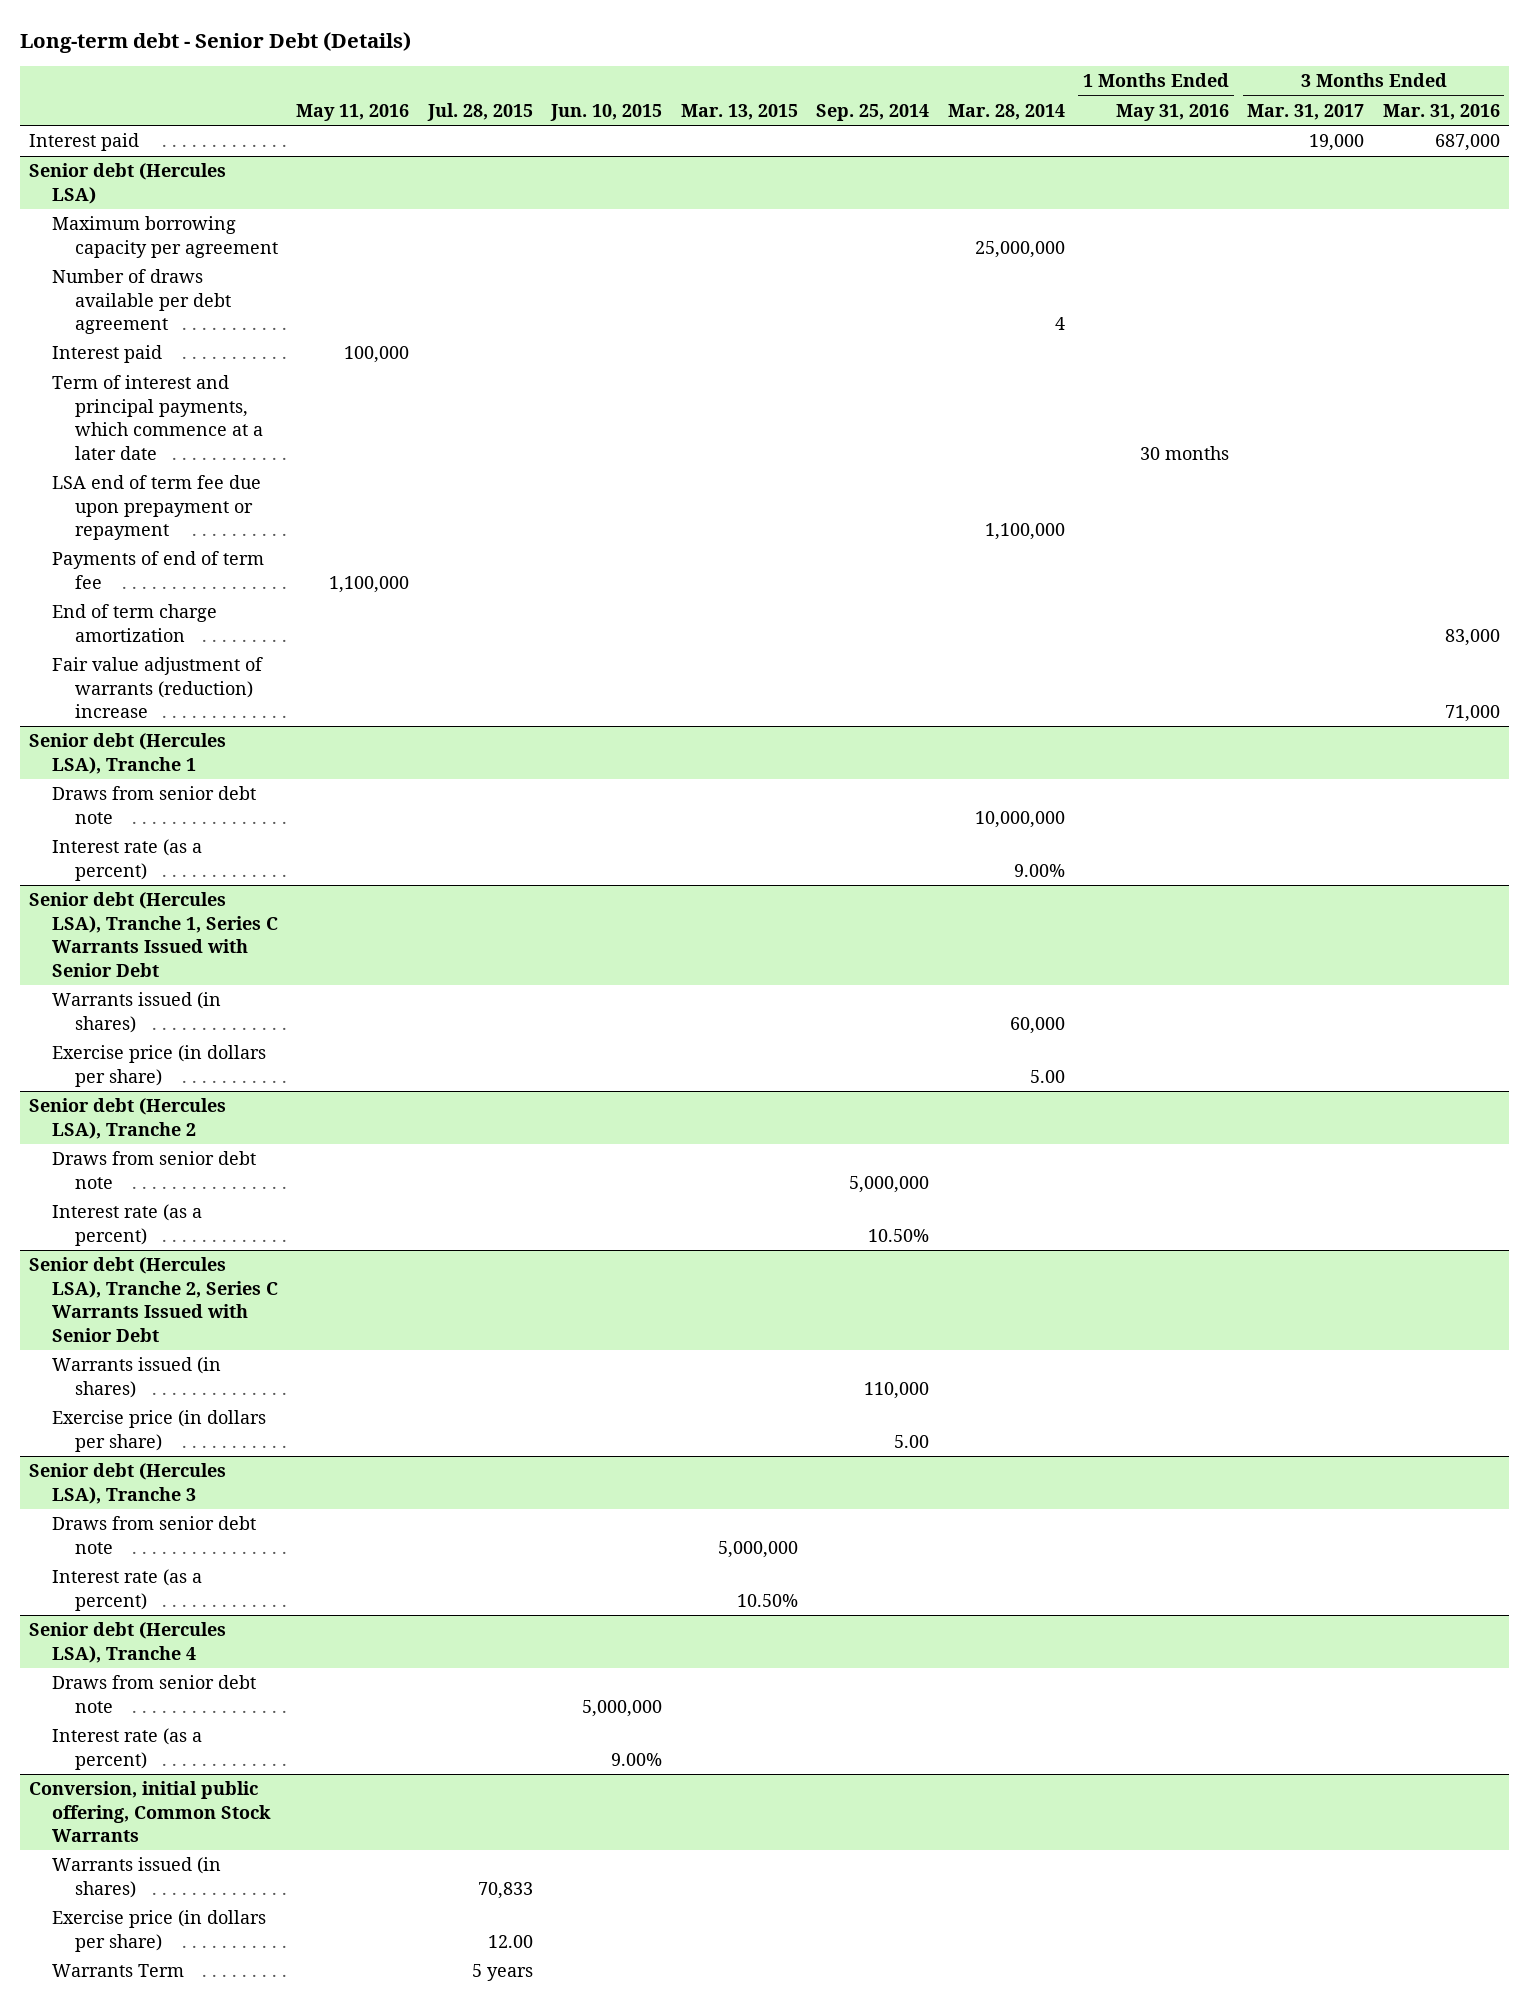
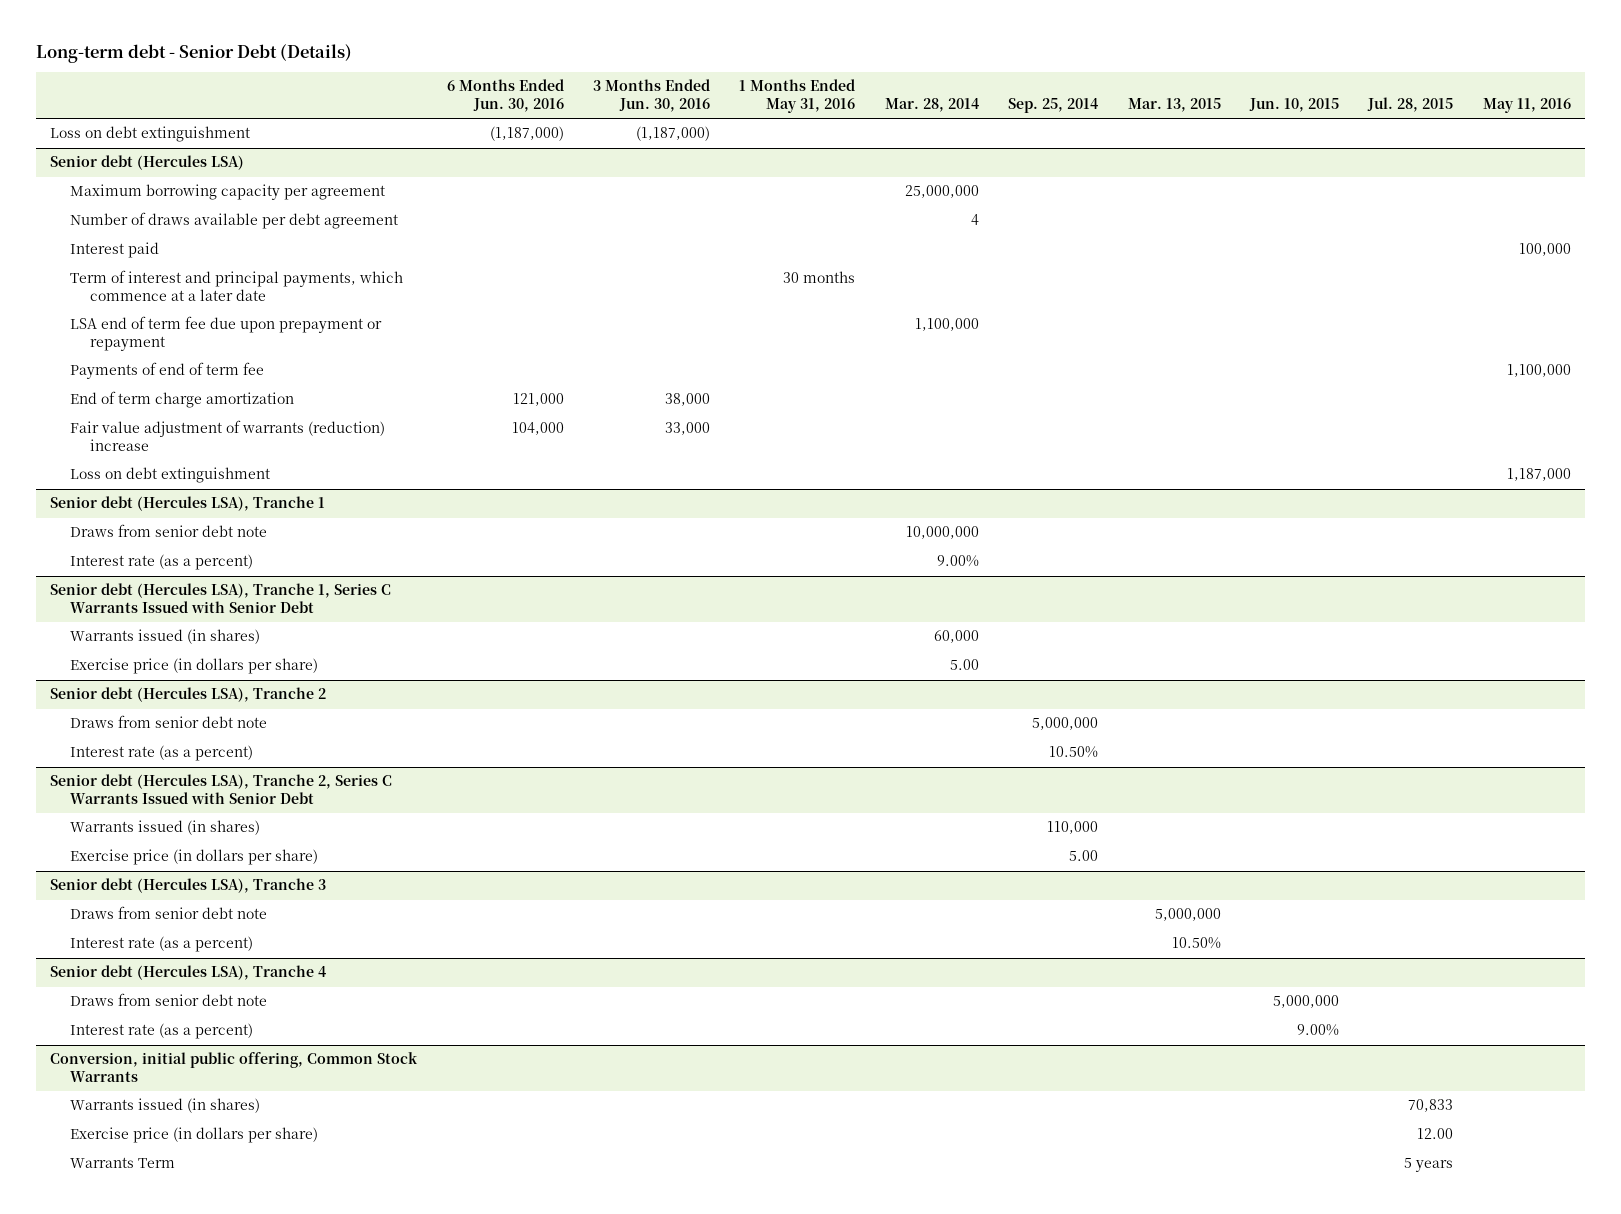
- | May 11, 2016 | Jul. 28, 2015 | Jun. 10, 2015 | Mar. 13, 2015 | Sep. 25, 2014 | Mar. 28, 2014 | 1 Months Ended May 31, 2016 | 3 Months Ended Mar. 31, 2017 | 3 Months Ended Mar. 31, 2016
+ | 6 Months Ended Jun. 30, 2016 | 3 Months Ended Jun. 30, 2016 | 1 Months Ended May 31, 2016 | Mar. 28, 2014 | Sep. 25, 2014 | Mar. 13, 2015 | Jun. 10, 2015 | Jul. 28, 2015 | May 11, 2016
- Interest paid | | | | | | | | 19,000 | 687,000
+ Loss on debt extinguishment | (1,187,000) | (1,187,000) | | | | | | |
@ Senior debt (Hercules LSA)
+ Loss on debt extinguishment | | | | | | | | | 1,187,000

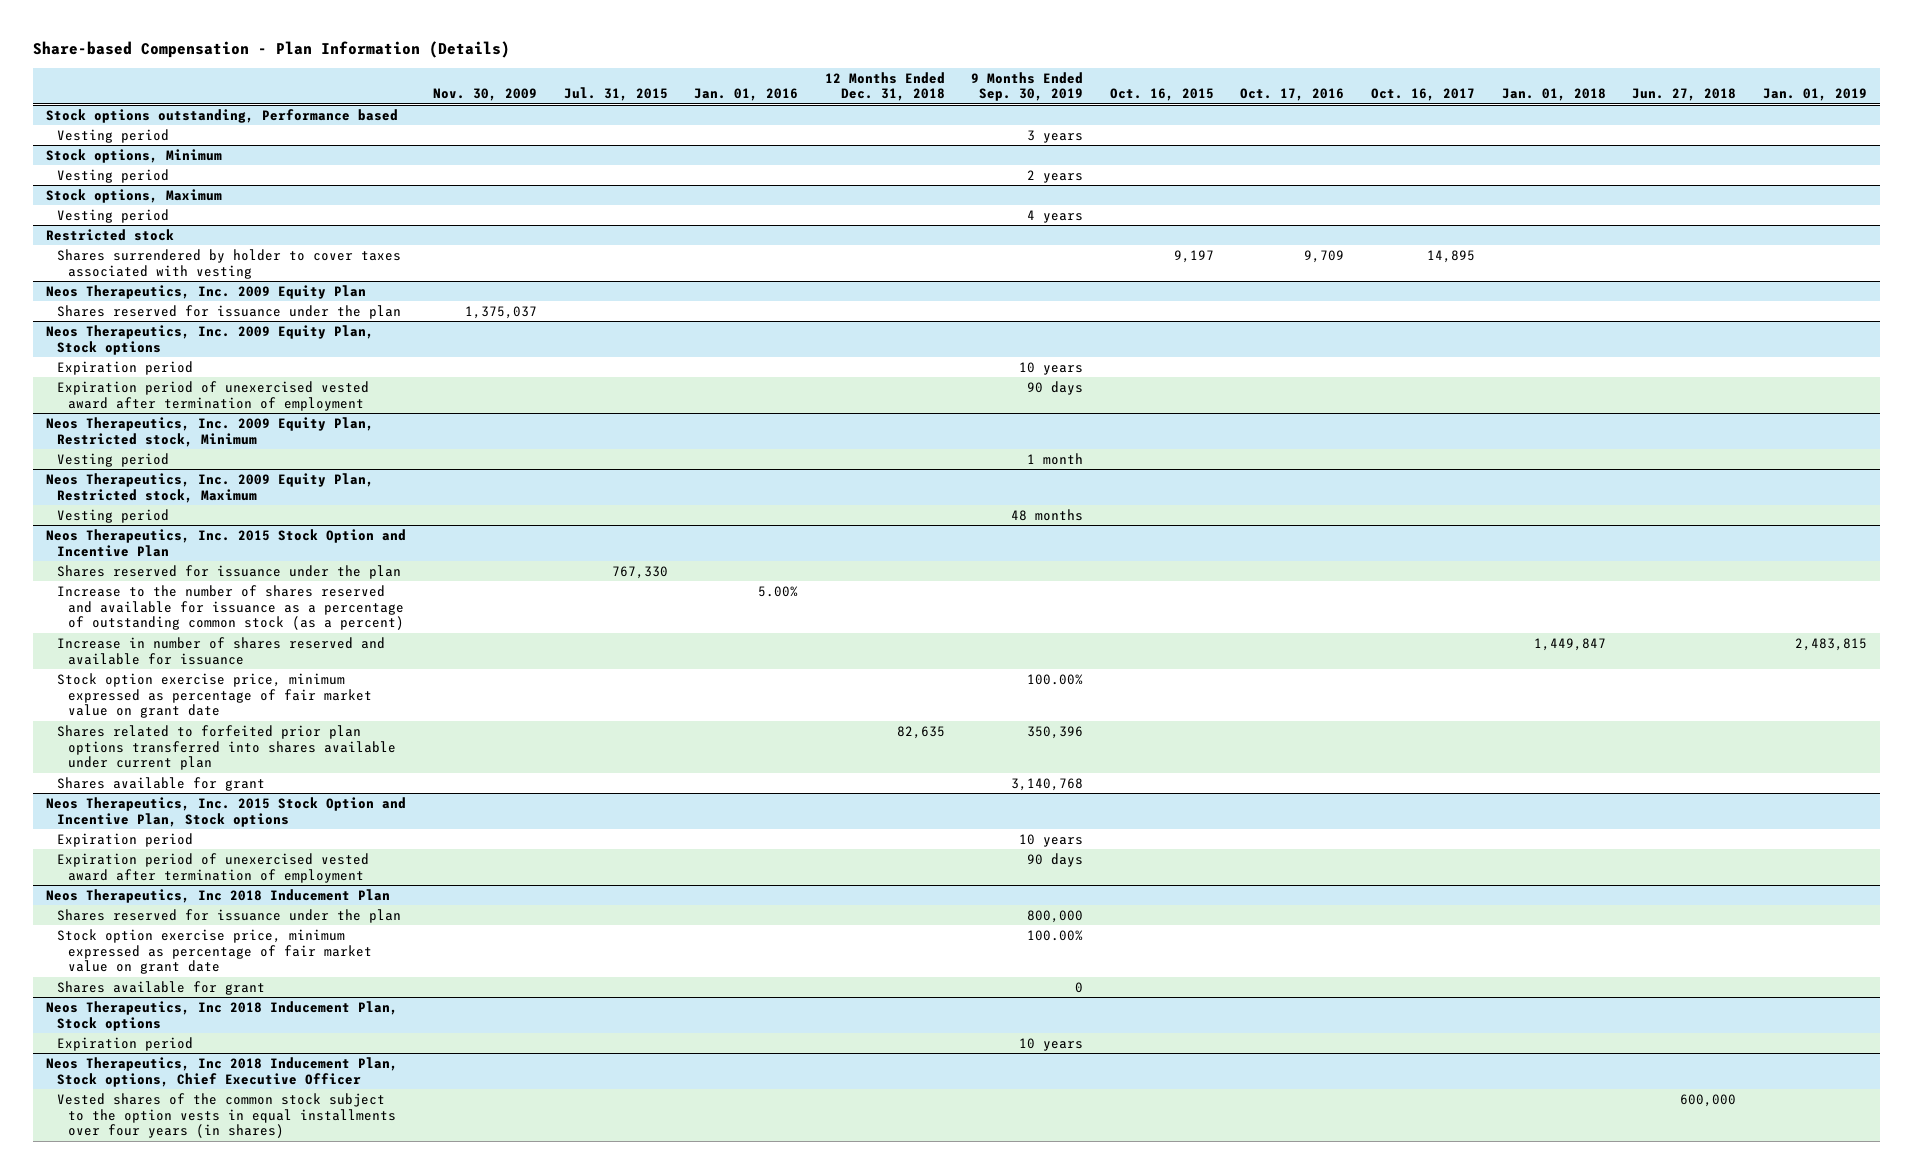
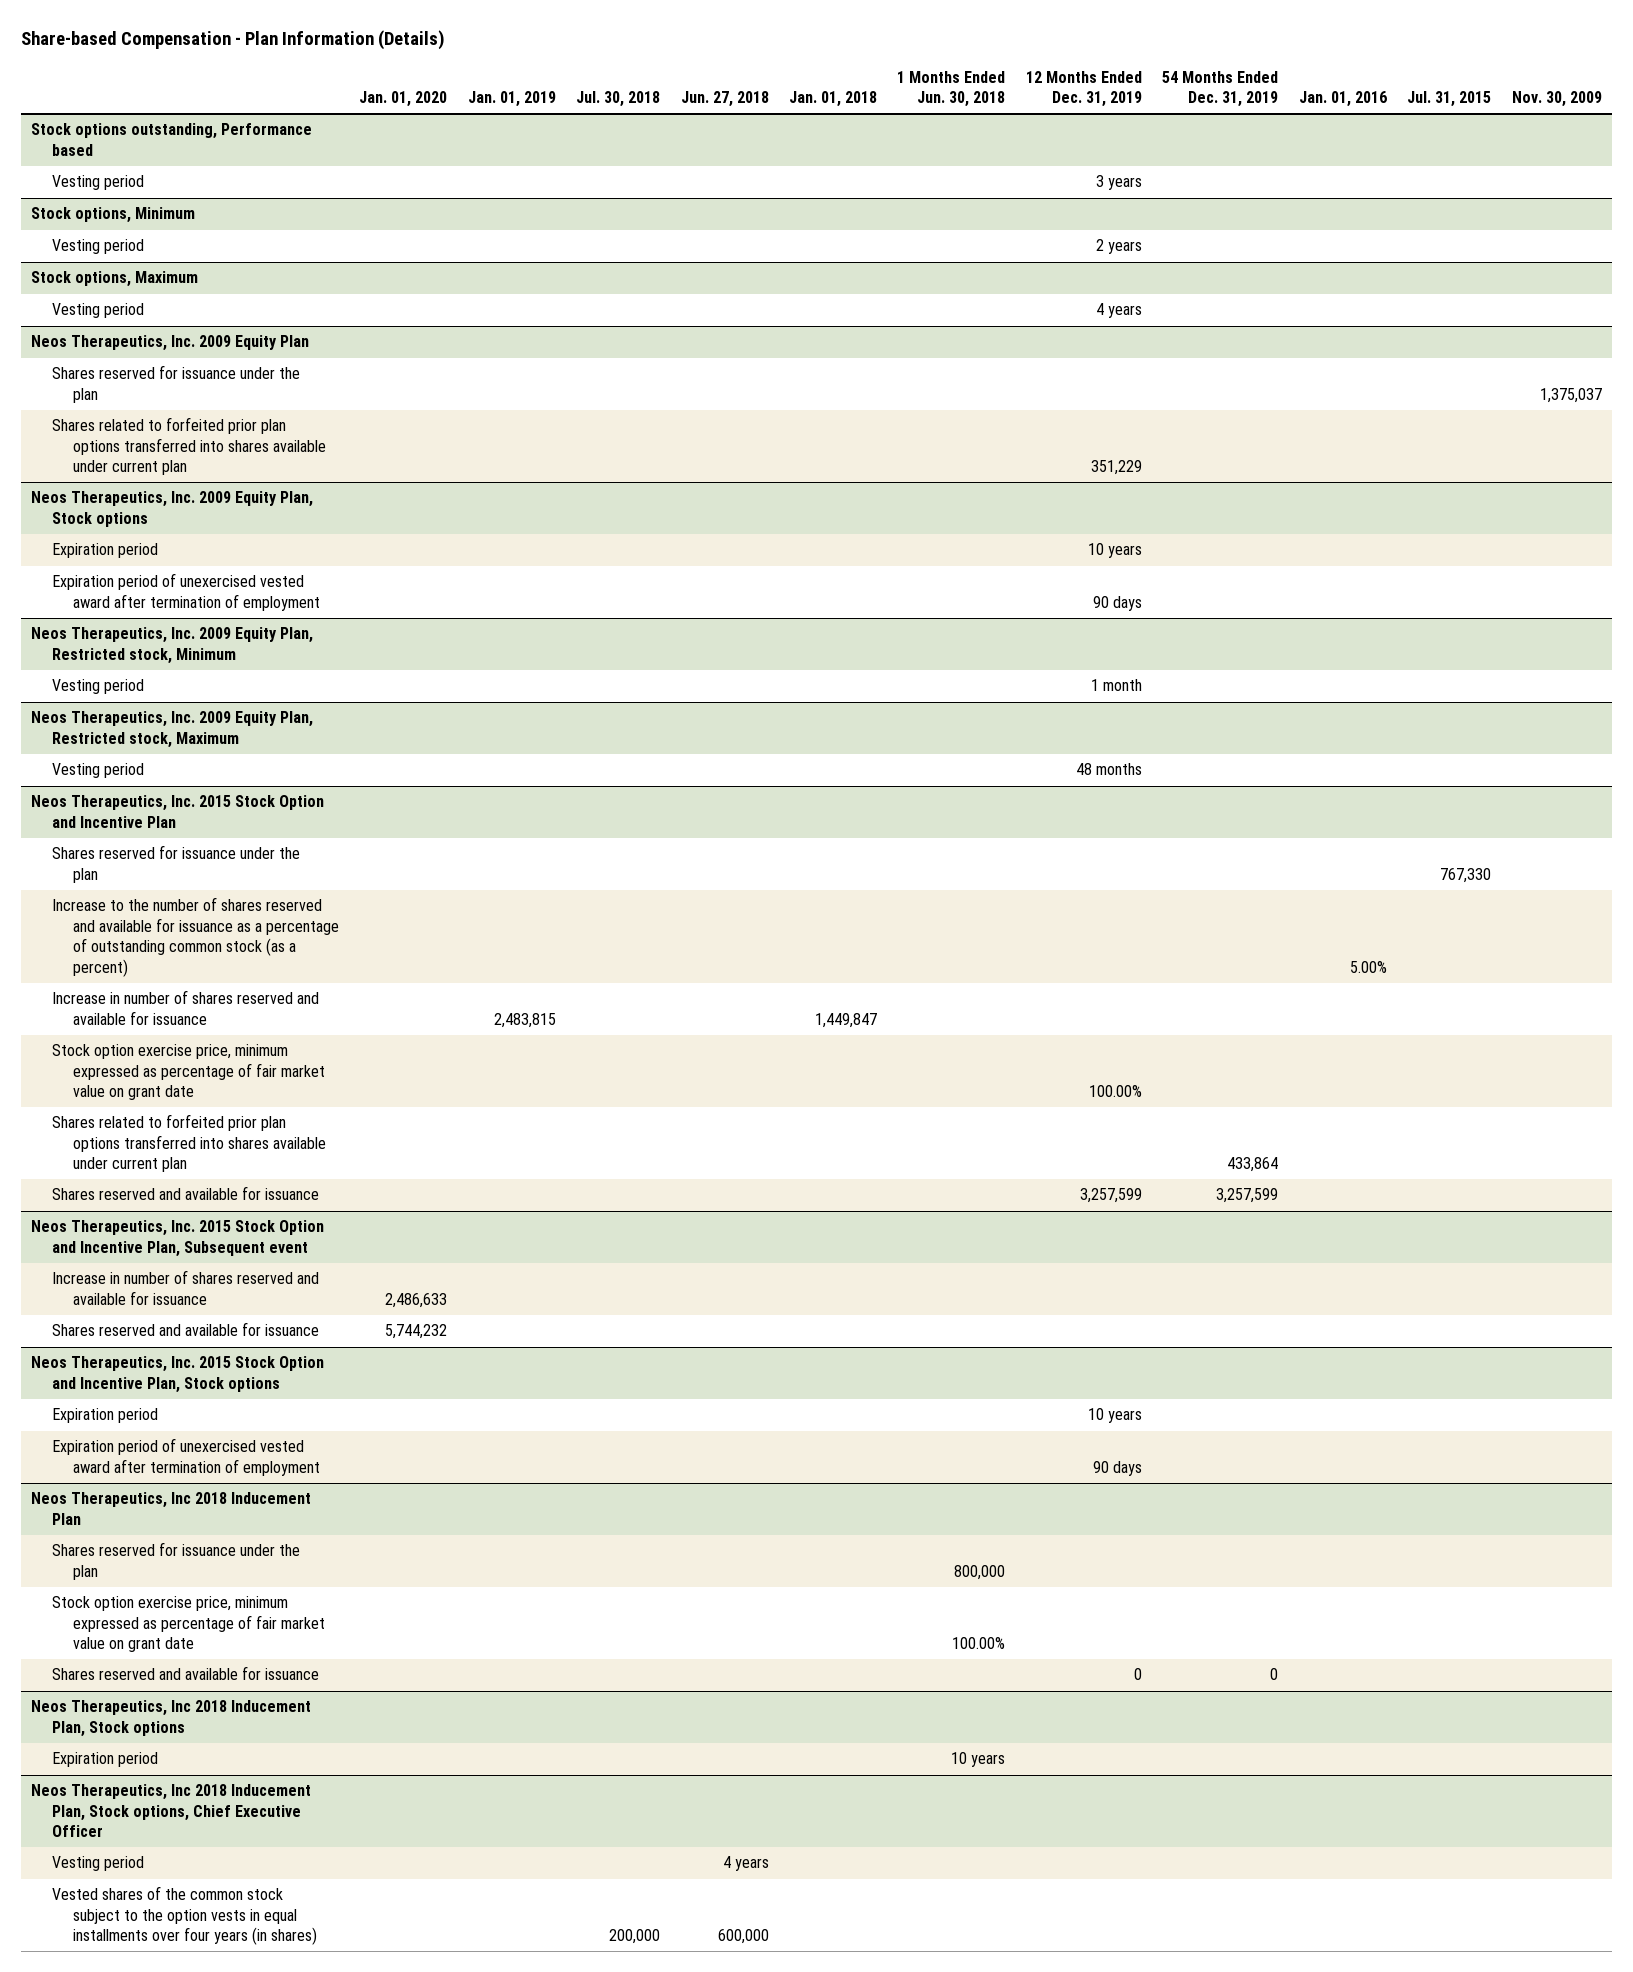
- | Nov. 30, 2009 | Jul. 31, 2015 | Jan. 01, 2016 | 12 Months Ended Dec. 31, 2018 | 9 Months Ended Sep. 30, 2019 | Oct. 16, 2015 | Oct. 17, 2016 | Oct. 16, 2017 | Jan. 01, 2018 | Jun. 27, 2018 | Jan. 01, 2019
+ | Jan. 01, 2020 | Jan. 01, 2019 | Jul. 30, 2018 | Jun. 27, 2018 | Jan. 01, 2018 | 1 Months Ended Jun. 30, 2018 | 12 Months Ended Dec. 31, 2019 | 54 Months Ended Dec. 31, 2019 | Jan. 01, 2016 | Jul. 31, 2015 | Nov. 30, 2009
- Restricted stock
- Shares surrendered by holder to cover taxes associated with vesting | | | | | | 9,197 | 9,709 | 14,895 | | |
@ Neos Therapeutics, Inc. 2009 Equity Plan
+ Shares related to forfeited prior plan options transferred into shares available under current plan | | | | | | | 351,229 | | | |
@ Neos Therapeutics, Inc. 2015 Stock Option and Incentive Plan
- Shares available for grant | | | | | 3,140,768 | | | | | |
+ Shares reserved and available for issuance | | | | | | | 3,257,599 | 3,257,599 | | |
+ Neos Therapeutics, Inc. 2015 Stock Option and Incentive Plan, Subsequent event
+ Increase in number of shares reserved and available for issuance | 2,486,633 | | | | | | | | | |
+ Shares reserved and available for issuance | 5,744,232 | | | | | | | | | |
@ Neos Therapeutics, Inc 2018 Inducement Plan
- Shares available for grant | | | | | 0 | | | | | |
+ Shares reserved and available for issuance | | | | | | | 0 | 0 | | |
@ Neos Therapeutics, Inc 2018 Inducement Plan, Stock options, Chief Executive Officer
+ Vesting period | | | | 4 years | | | | | | |

